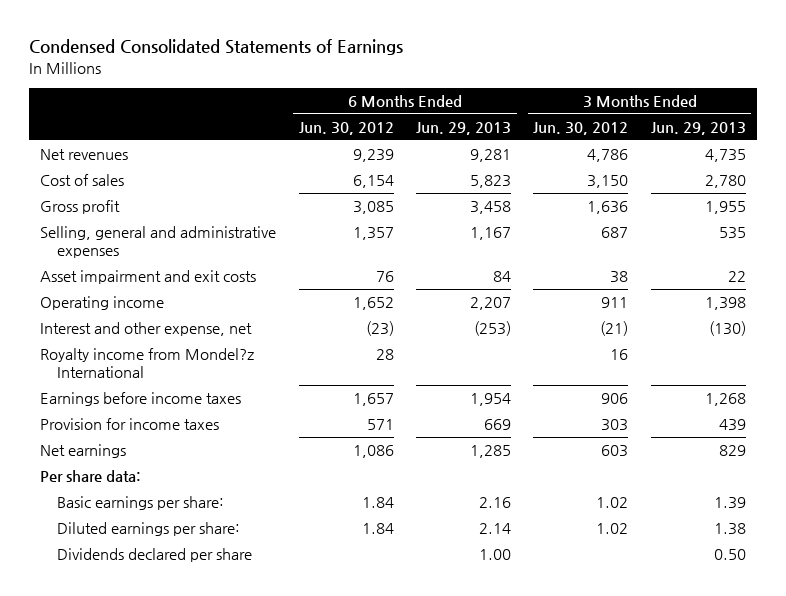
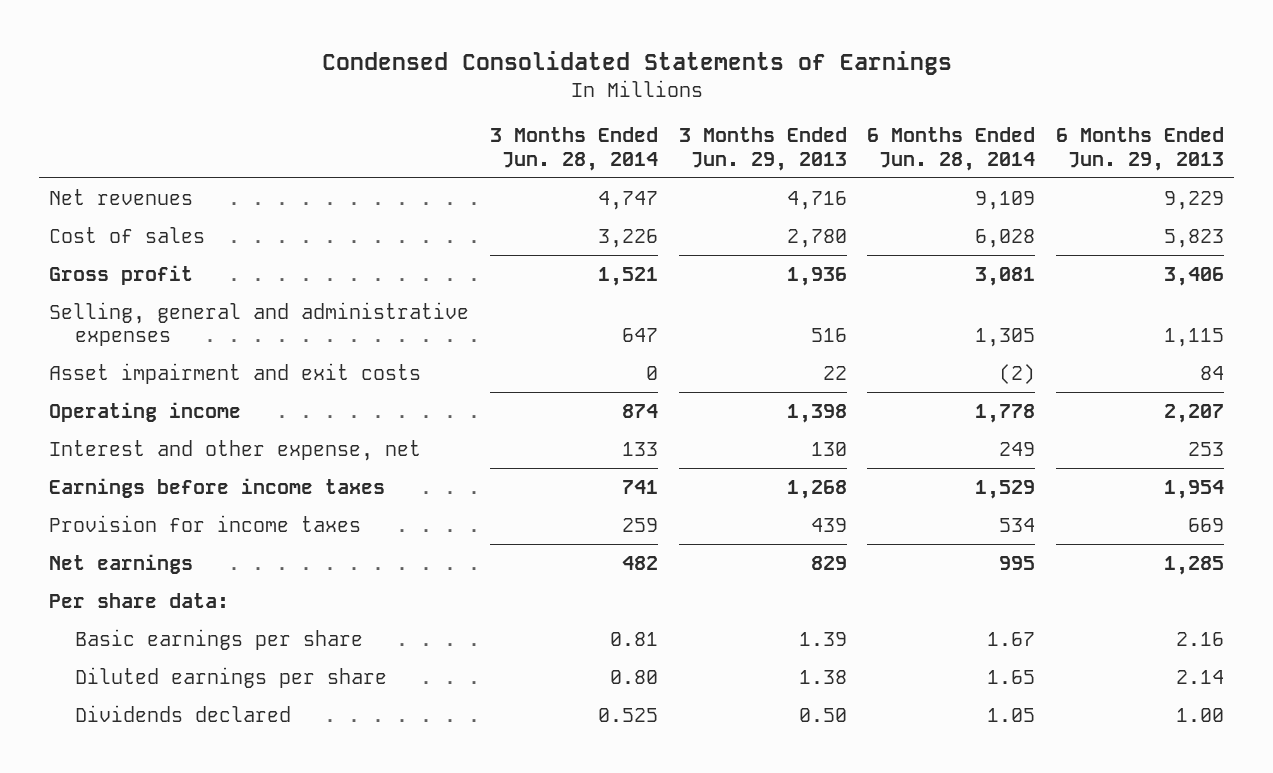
- | 6 Months Ended Jun. 30, 2012 | 6 Months Ended Jun. 29, 2013 | 3 Months Ended Jun. 30, 2012 | 3 Months Ended Jun. 29, 2013
+ | 3 Months Ended Jun. 28, 2014 | 3 Months Ended Jun. 29, 2013 | 6 Months Ended Jun. 28, 2014 | 6 Months Ended Jun. 29, 2013
- Net revenues | 9,239 | 9,281 | 4,786 | 4,735
+ Net revenues | 4,747 | 4,716 | 9,109 | 9,229
- Gross profit | 3,085 | 3,458 | 1,636 | 1,955
- Selling, general and administrative expenses | 1,357 | 1,167 | 687 | 535
+ Gross profit | 1,521 | 1,936 | 3,081 | 3,406
+ Selling, general and administrative expenses | 647 | 516 | 1,305 | 1,115
- Interest and other expense, net | (23) | (253) | (21) | (130)
- Royalty income from Mondel?z International | 28 | | 16 |
+ Interest and other expense, net | 133 | 130 | 249 | 253
- Basic earnings per share: | 1.84 | 2.16 | 1.02 | 1.39
- Diluted earnings per share: | 1.84 | 2.14 | 1.02 | 1.38
- Dividends declared per share | | 1.00 | | 0.50
+ Basic earnings per share | 0.81 | 1.39 | 1.67 | 2.16
+ Diluted earnings per share | 0.80 | 1.38 | 1.65 | 2.14
+ Dividends declared | 0.525 | 0.50 | 1.05 | 1.00

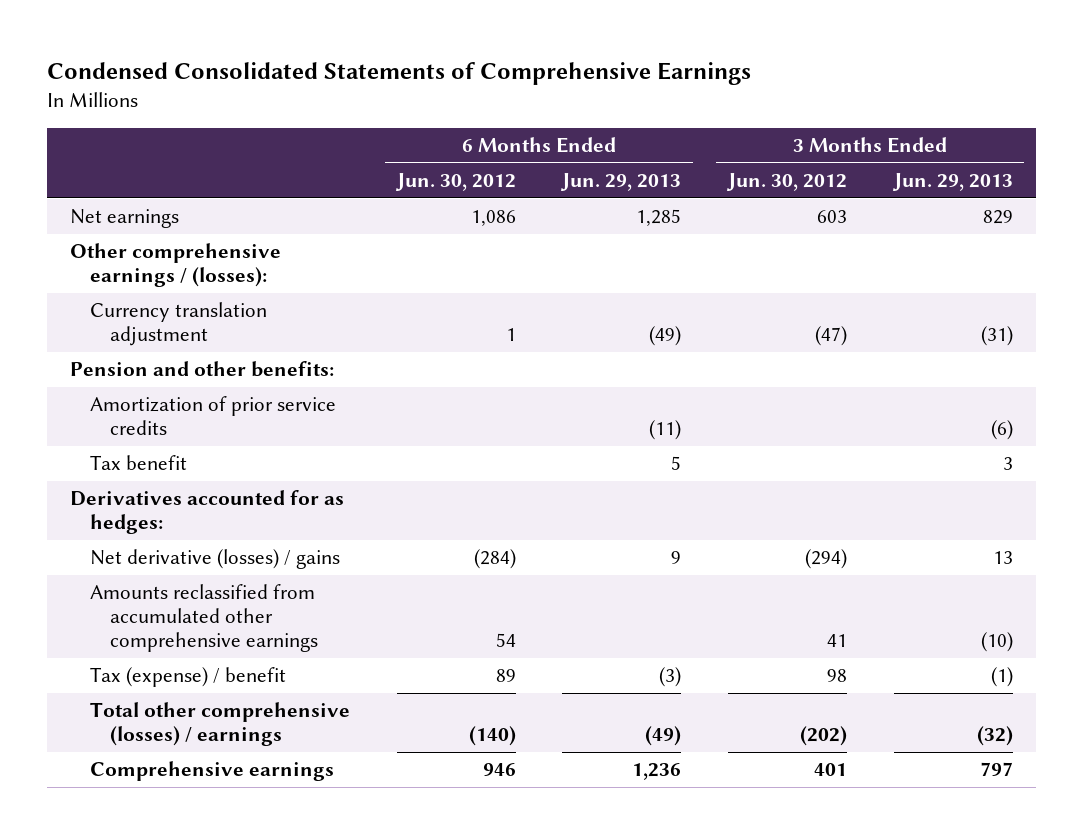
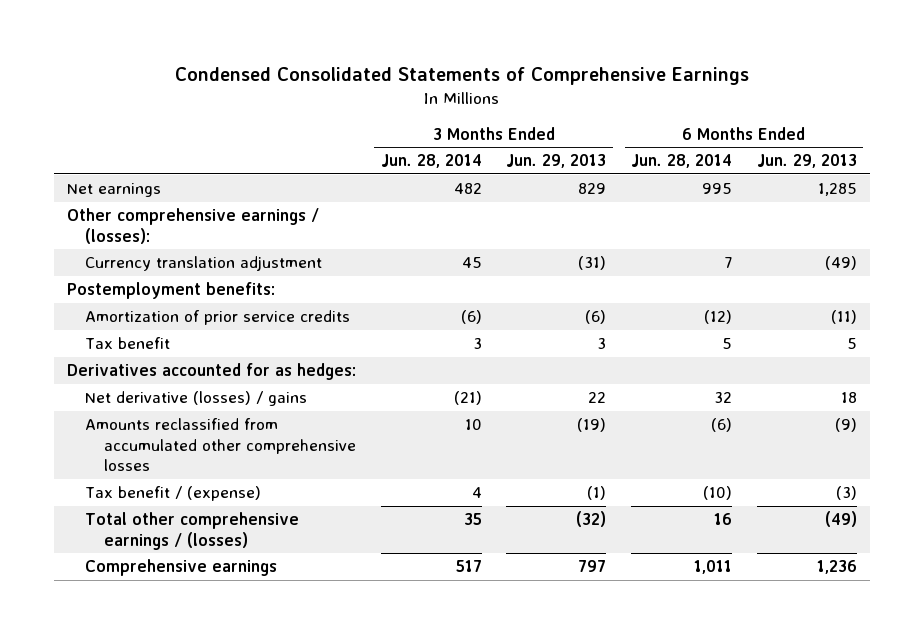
- | 6 Months Ended Jun. 30, 2012 | 6 Months Ended Jun. 29, 2013 | 3 Months Ended Jun. 30, 2012 | 3 Months Ended Jun. 29, 2013
+ | 3 Months Ended Jun. 28, 2014 | 3 Months Ended Jun. 29, 2013 | 6 Months Ended Jun. 28, 2014 | 6 Months Ended Jun. 29, 2013
- Pension and other benefits:
+ Postemployment benefits:
- Net derivative (losses) / gains | (284) | 9 | (294) | 13
- Amounts reclassified from accumulated other comprehensive earnings | 54 | | 41 | (10)
- Tax (expense) / benefit | 89 | (3) | 98 | (1)
- Total other comprehensive (losses) / earnings | (140) | (49) | (202) | (32)
+ Net derivative (losses) / gains | (21) | 22 | 32 | 18
+ Amounts reclassified from accumulated other comprehensive losses | 10 | (19) | (6) | (9)
+ Tax benefit / (expense) | 4 | (1) | (10) | (3)
+ Total other comprehensive earnings / (losses) | 35 | (32) | 16 | (49)

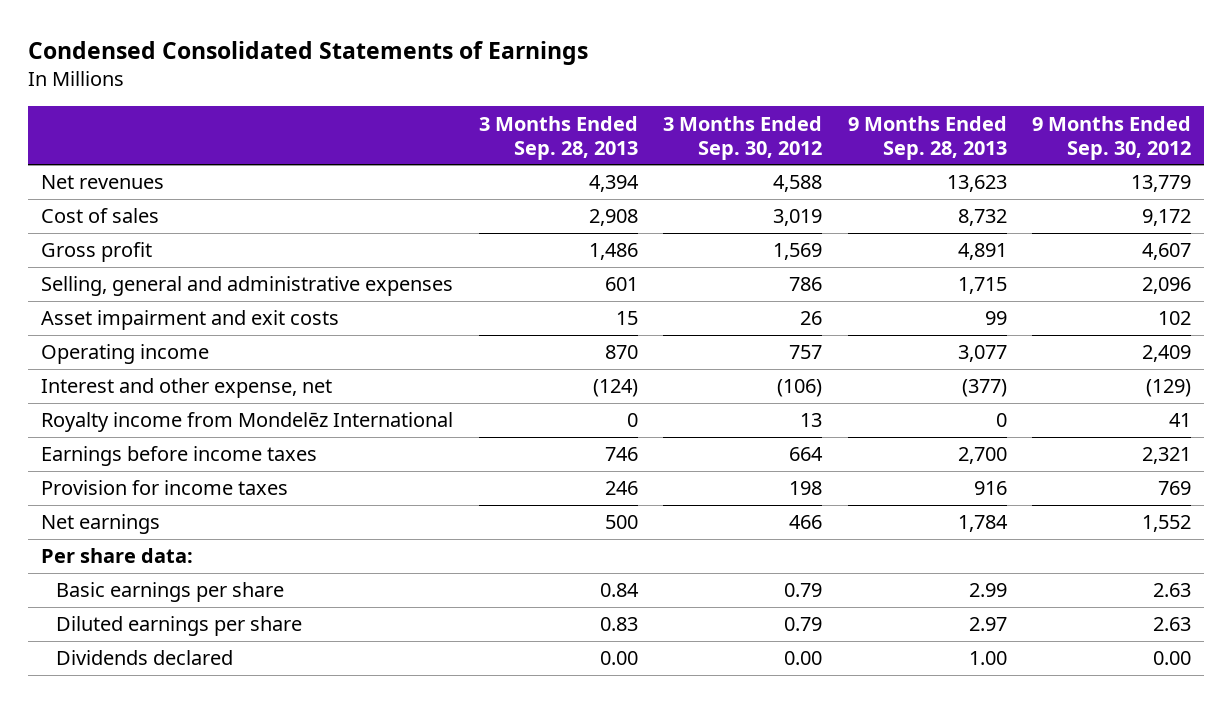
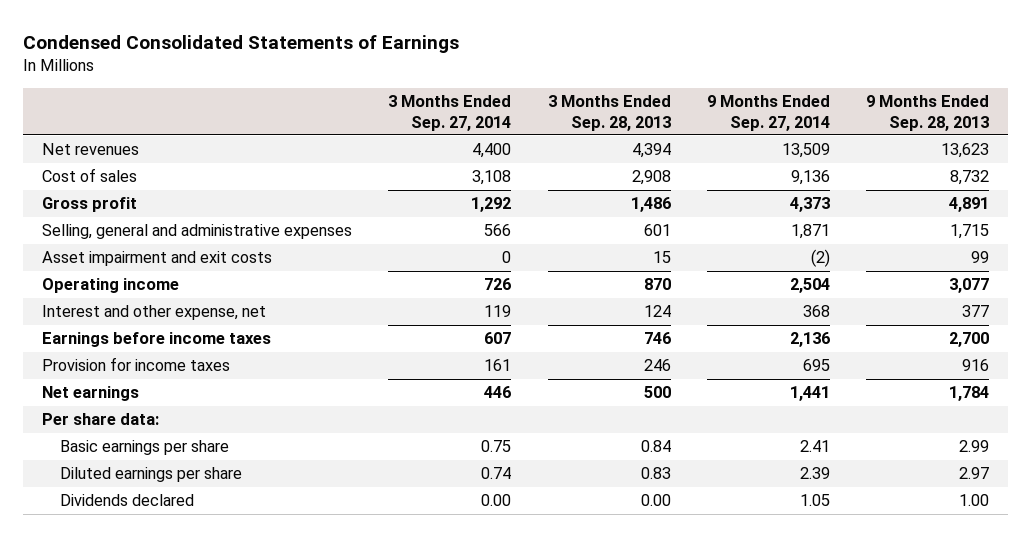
- | 3 Months Ended Sep. 28, 2013 | 3 Months Ended Sep. 30, 2012 | 9 Months Ended Sep. 28, 2013 | 9 Months Ended Sep. 30, 2012
+ | 3 Months Ended Sep. 27, 2014 | 3 Months Ended Sep. 28, 2013 | 9 Months Ended Sep. 27, 2014 | 9 Months Ended Sep. 28, 2013
- Interest and other expense, net | (124) | (106) | (377) | (129)
- Royalty income from Mondelēz International | 0 | 13 | 0 | 41
+ Interest and other expense, net | 119 | 124 | 368 | 377

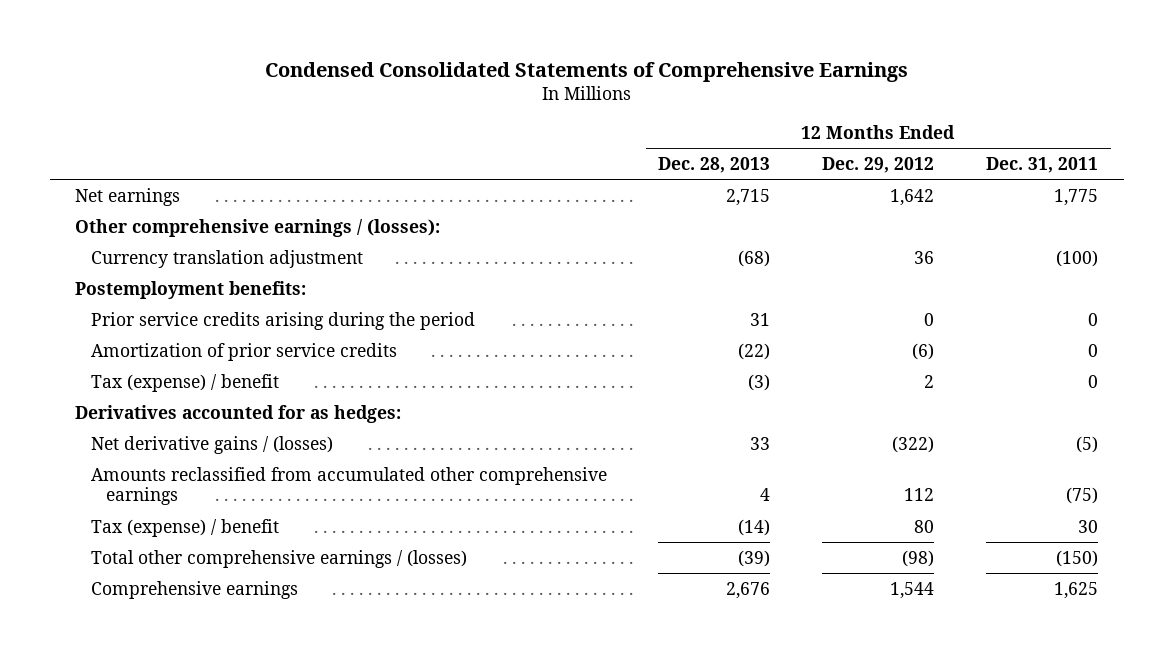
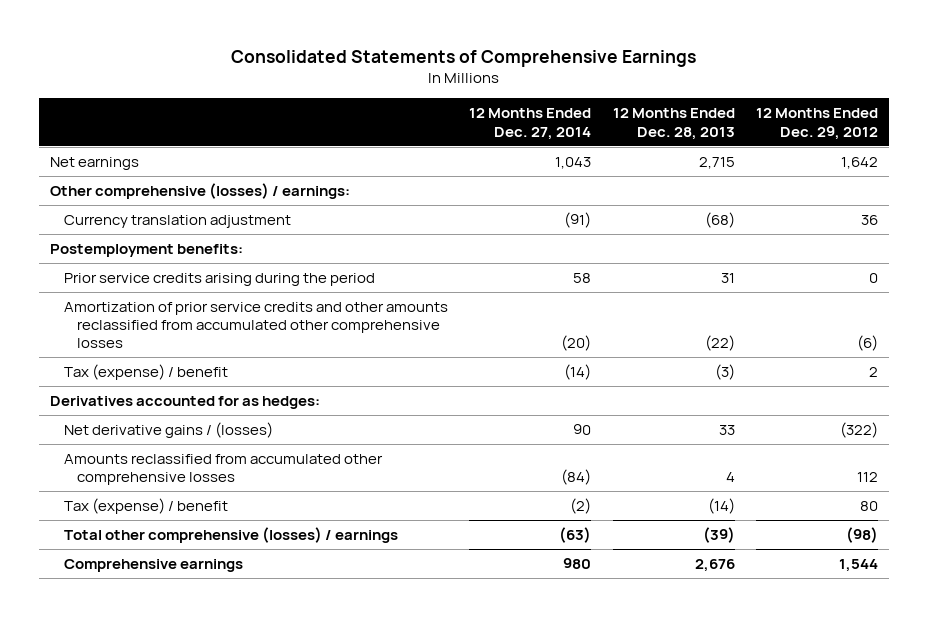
- Condensed Consolidated Statements of Comprehensive Earnings
+ Consolidated Statements of Comprehensive Earnings
- | 12 Months Ended Dec. 28, 2013 | 12 Months Ended Dec. 29, 2012 | 12 Months Ended Dec. 31, 2011
+ | 12 Months Ended Dec. 27, 2014 | 12 Months Ended Dec. 28, 2013 | 12 Months Ended Dec. 29, 2012
- Other comprehensive earnings / (losses):
+ Other comprehensive (losses) / earnings:
- Amortization of prior service credits | (22) | (6) | 0
+ Amortization of prior service credits and other amounts reclassified from accumulated other comprehensive losses | (20) | (22) | (6)
- Amounts reclassified from accumulated other comprehensive earnings | 4 | 112 | (75)
+ Amounts reclassified from accumulated other comprehensive losses | (84) | 4 | 112
- Total other comprehensive earnings / (losses) | (39) | (98) | (150)
+ Total other comprehensive (losses) / earnings | (63) | (39) | (98)

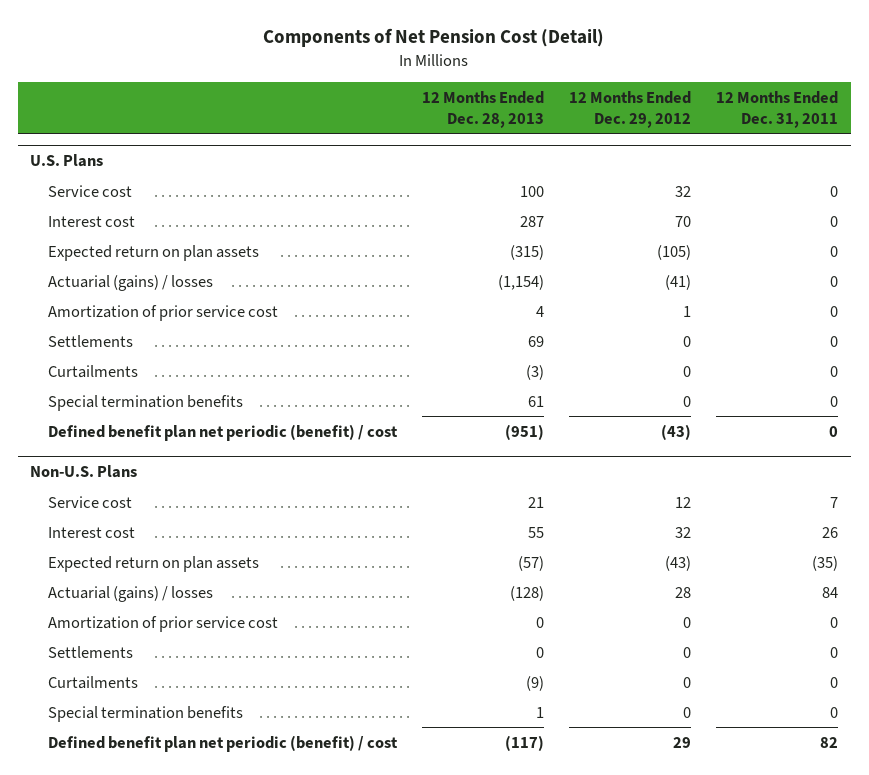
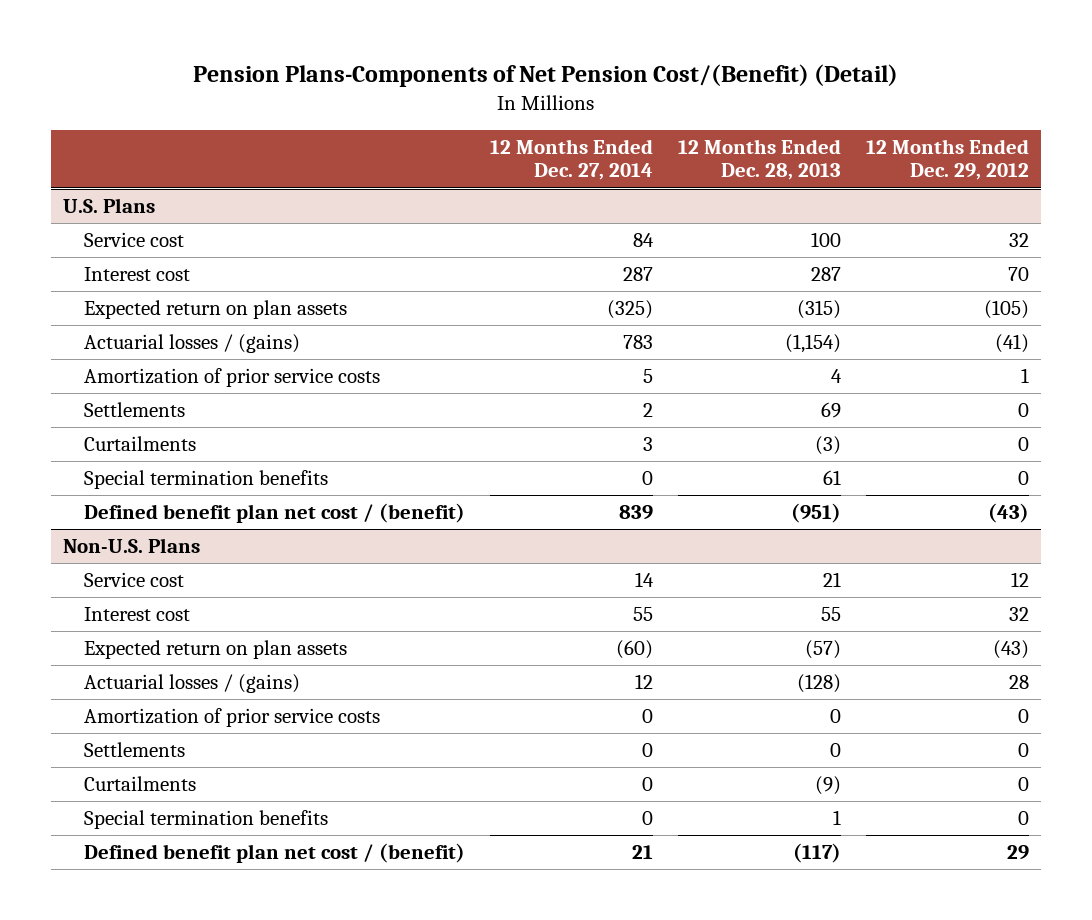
- Components of Net Pension Cost (Detail)
+ Pension Plans-Components of Net Pension Cost/(Benefit) (Detail)
- | 12 Months Ended Dec. 28, 2013 | 12 Months Ended Dec. 29, 2012 | 12 Months Ended Dec. 31, 2011
+ | 12 Months Ended Dec. 27, 2014 | 12 Months Ended Dec. 28, 2013 | 12 Months Ended Dec. 29, 2012
@ U.S. Plans
- Actuarial (gains) / losses | (1,154) | (41) | 0
- Amortization of prior service cost | 4 | 1 | 0
+ Actuarial losses / (gains) | 783 | (1,154) | (41)
+ Amortization of prior service costs | 5 | 4 | 1
- Defined benefit plan net periodic (benefit) / cost | (951) | (43) | 0
+ Defined benefit plan net cost / (benefit) | 839 | (951) | (43)
@ Non-U.S. Plans
- Actuarial (gains) / losses | (128) | 28 | 84
- Amortization of prior service cost | 0 | 0 | 0
+ Actuarial losses / (gains) | 12 | (128) | 28
+ Amortization of prior service costs | 0 | 0 | 0
- Defined benefit plan net periodic (benefit) / cost | (117) | 29 | 82
+ Defined benefit plan net cost / (benefit) | 21 | (117) | 29

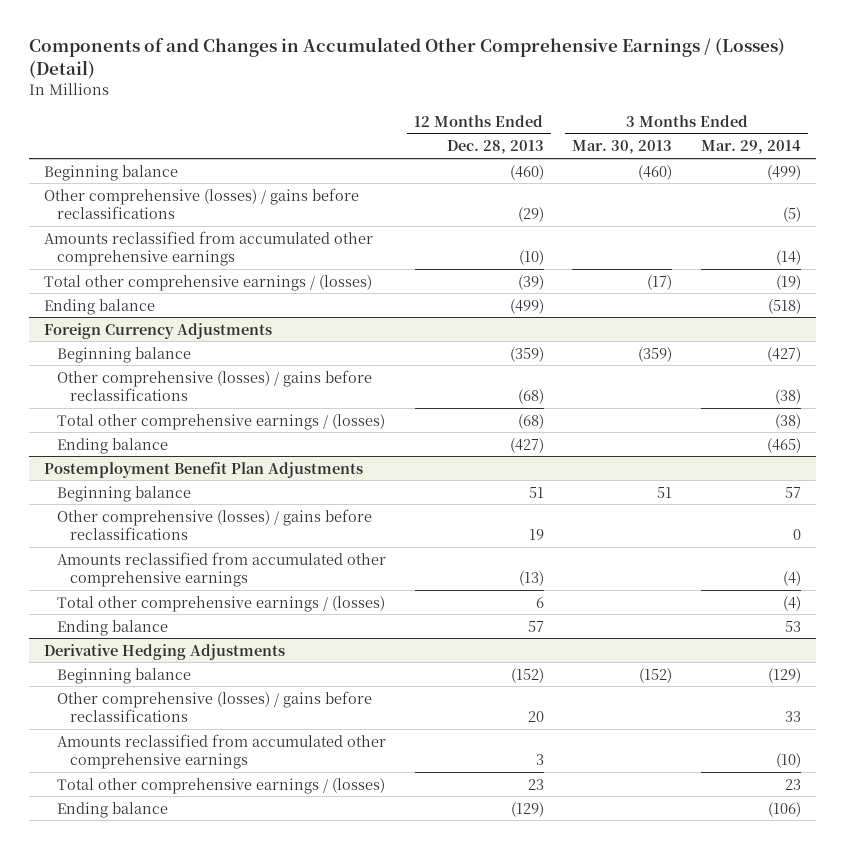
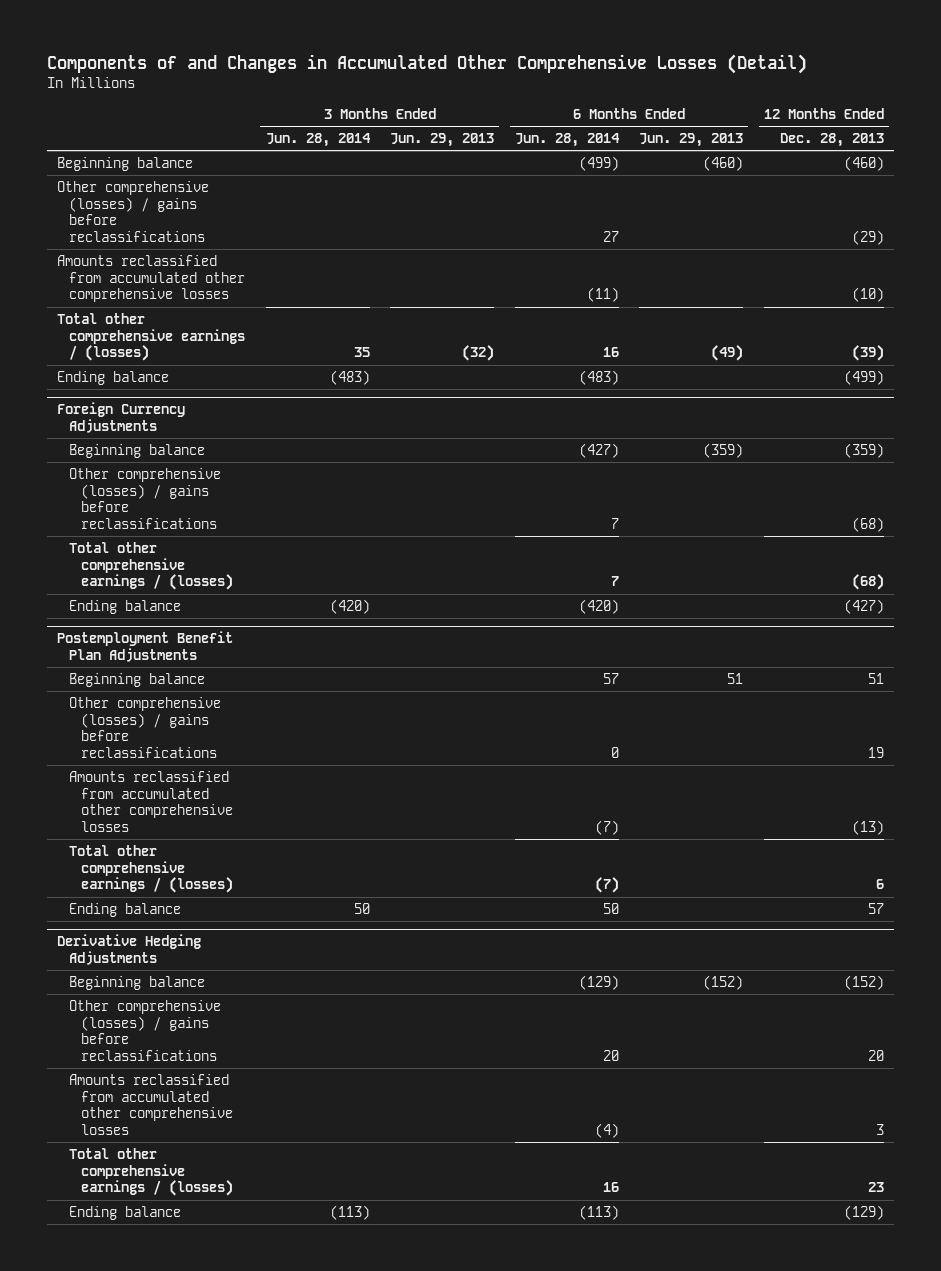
- Components of and Changes in Accumulated Other Comprehensive Earnings / (Losses) (Detail)
+ Components of and Changes in Accumulated Other Comprehensive Losses (Detail)
- | 12 Months Ended Dec. 28, 2013 | 3 Months Ended Mar. 30, 2013 | 3 Months Ended Mar. 29, 2014
+ | 3 Months Ended Jun. 28, 2014 | 3 Months Ended Jun. 29, 2013 | 6 Months Ended Jun. 28, 2014 | 6 Months Ended Jun. 29, 2013 | 12 Months Ended Dec. 28, 2013
- Amounts reclassified from accumulated other comprehensive earnings | (10) | | (14)
+ Amounts reclassified from accumulated other comprehensive losses | | | (11) | | (10)
@ Postemployment Benefit Plan Adjustments
- Amounts reclassified from accumulated other comprehensive earnings | (13) | | (4)
+ Amounts reclassified from accumulated other comprehensive losses | | | (7) | | (13)
@ Derivative Hedging Adjustments
- Amounts reclassified from accumulated other comprehensive earnings | 3 | | (10)
+ Amounts reclassified from accumulated other comprehensive losses | | | (4) | | 3

